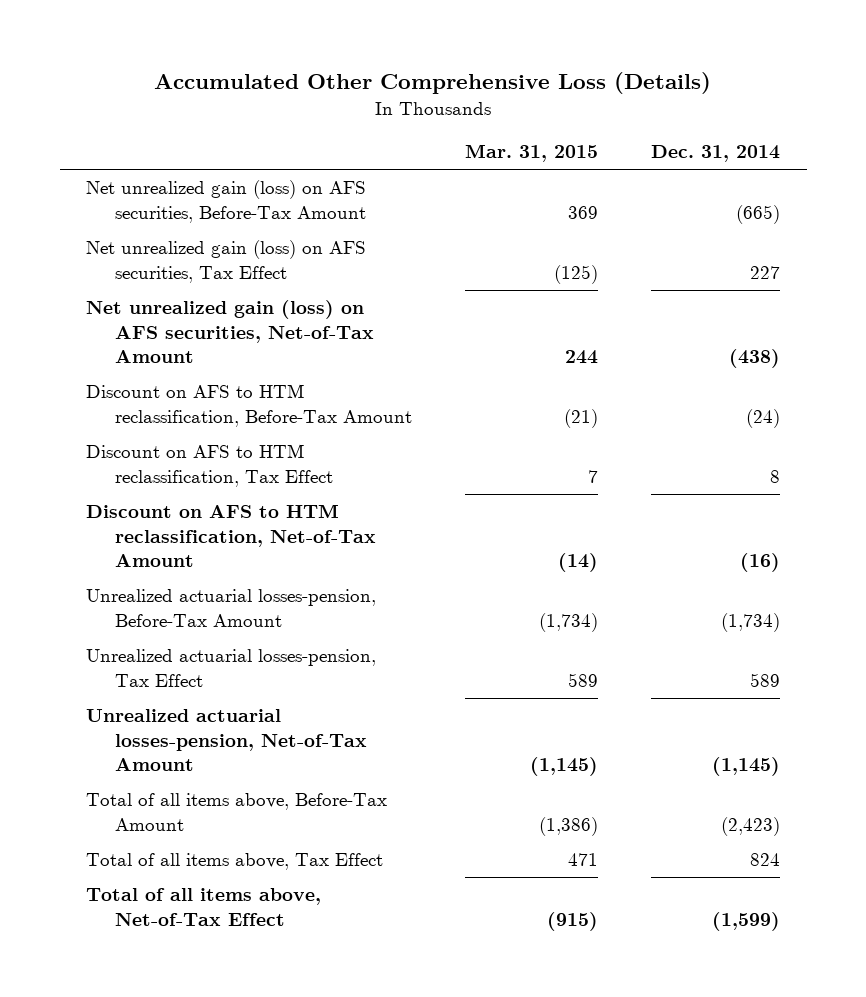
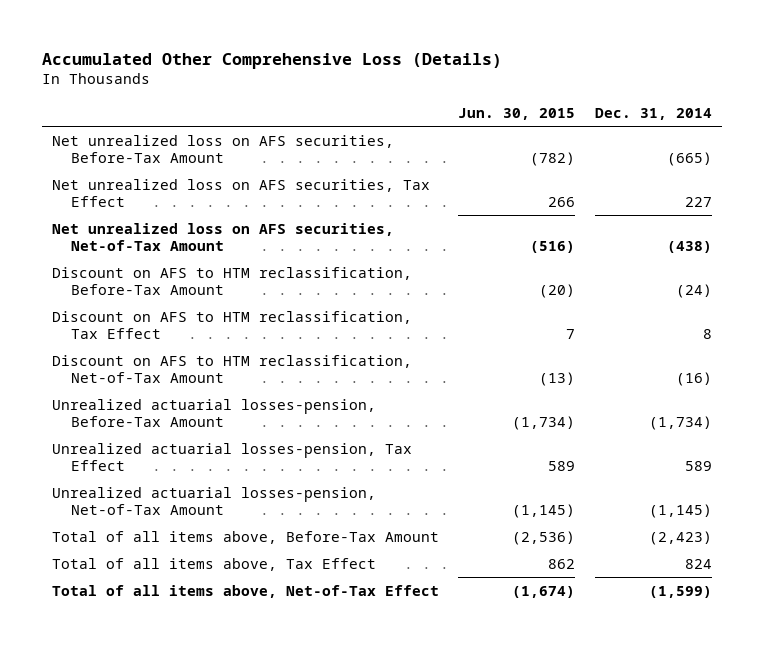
- | Mar. 31, 2015 | Dec. 31, 2014
+ | Jun. 30, 2015 | Dec. 31, 2014
- Net unrealized gain (loss) on AFS securities, Before-Tax Amount | 369 | (665)
- Net unrealized gain (loss) on AFS securities, Tax Effect | (125) | 227
- Net unrealized gain (loss) on AFS securities, Net-of-Tax Amount | 244 | (438)
+ Net unrealized loss on AFS securities, Before-Tax Amount | (782) | (665)
+ Net unrealized loss on AFS securities, Tax Effect | 266 | 227
+ Net unrealized loss on AFS securities, Net-of-Tax Amount | (516) | (438)

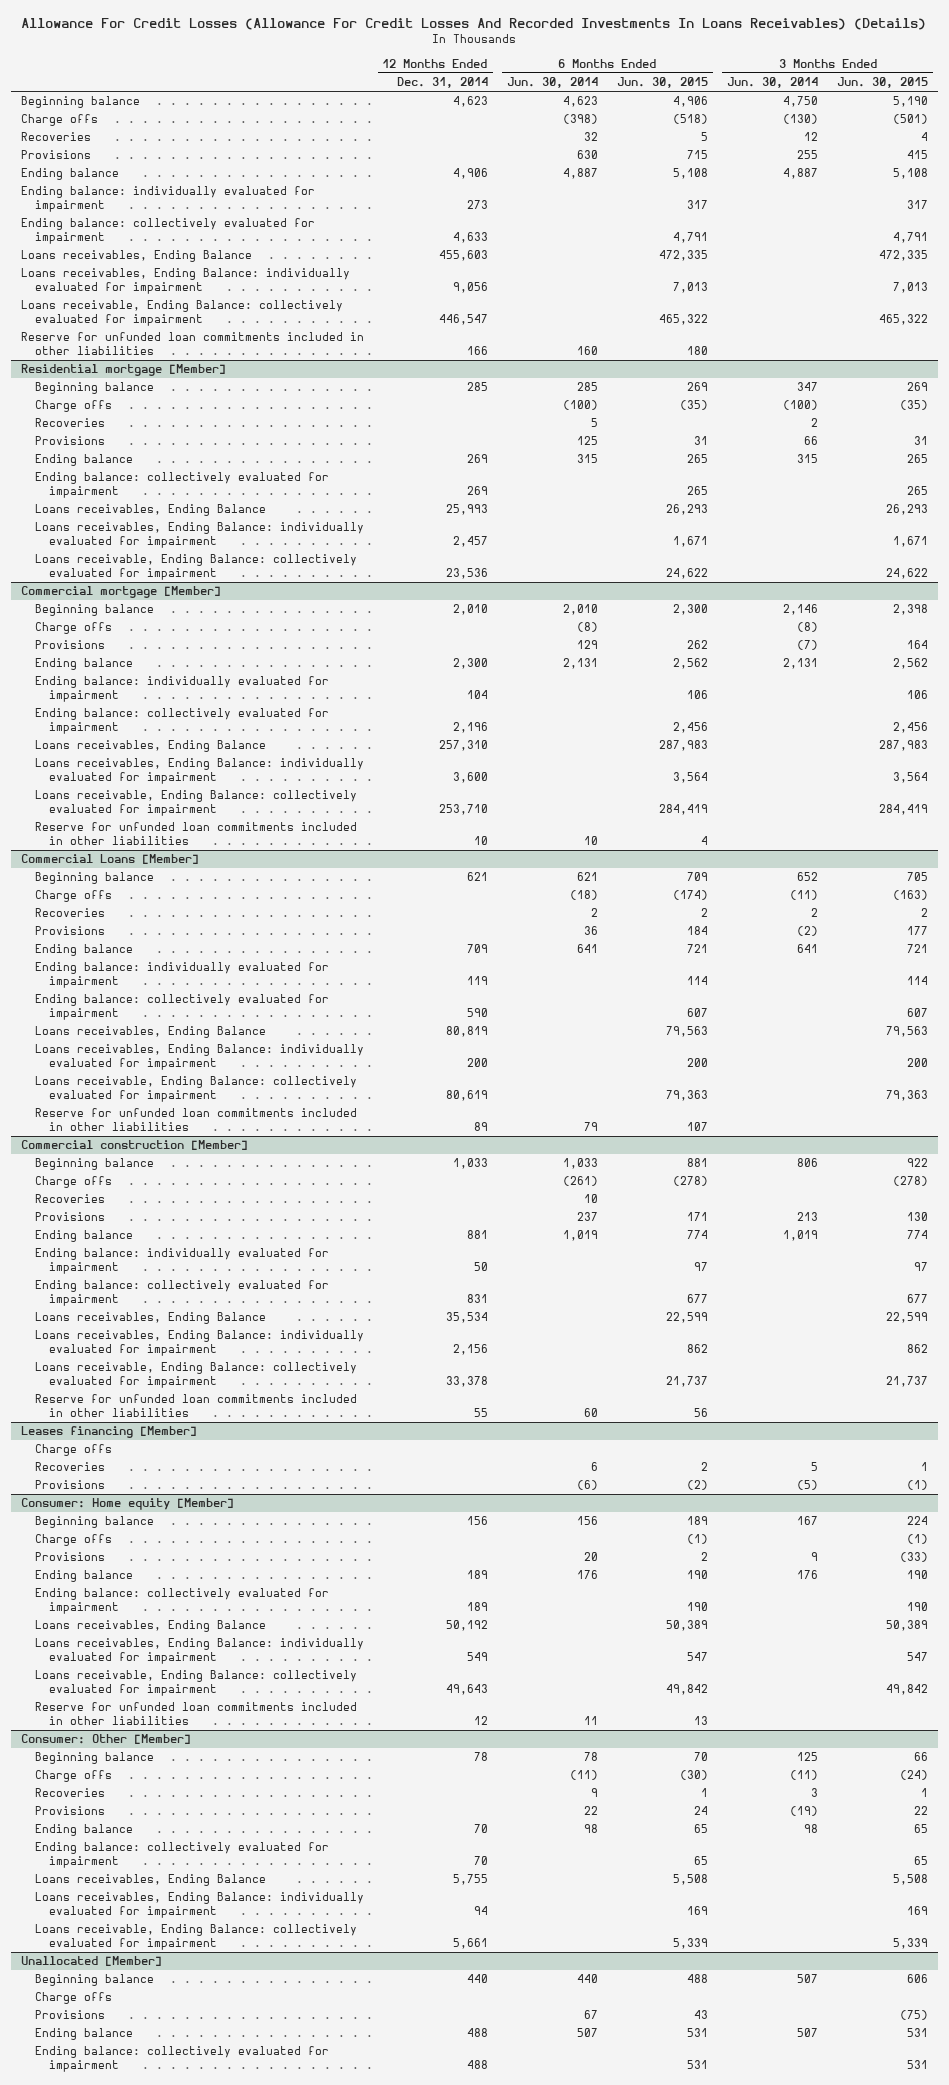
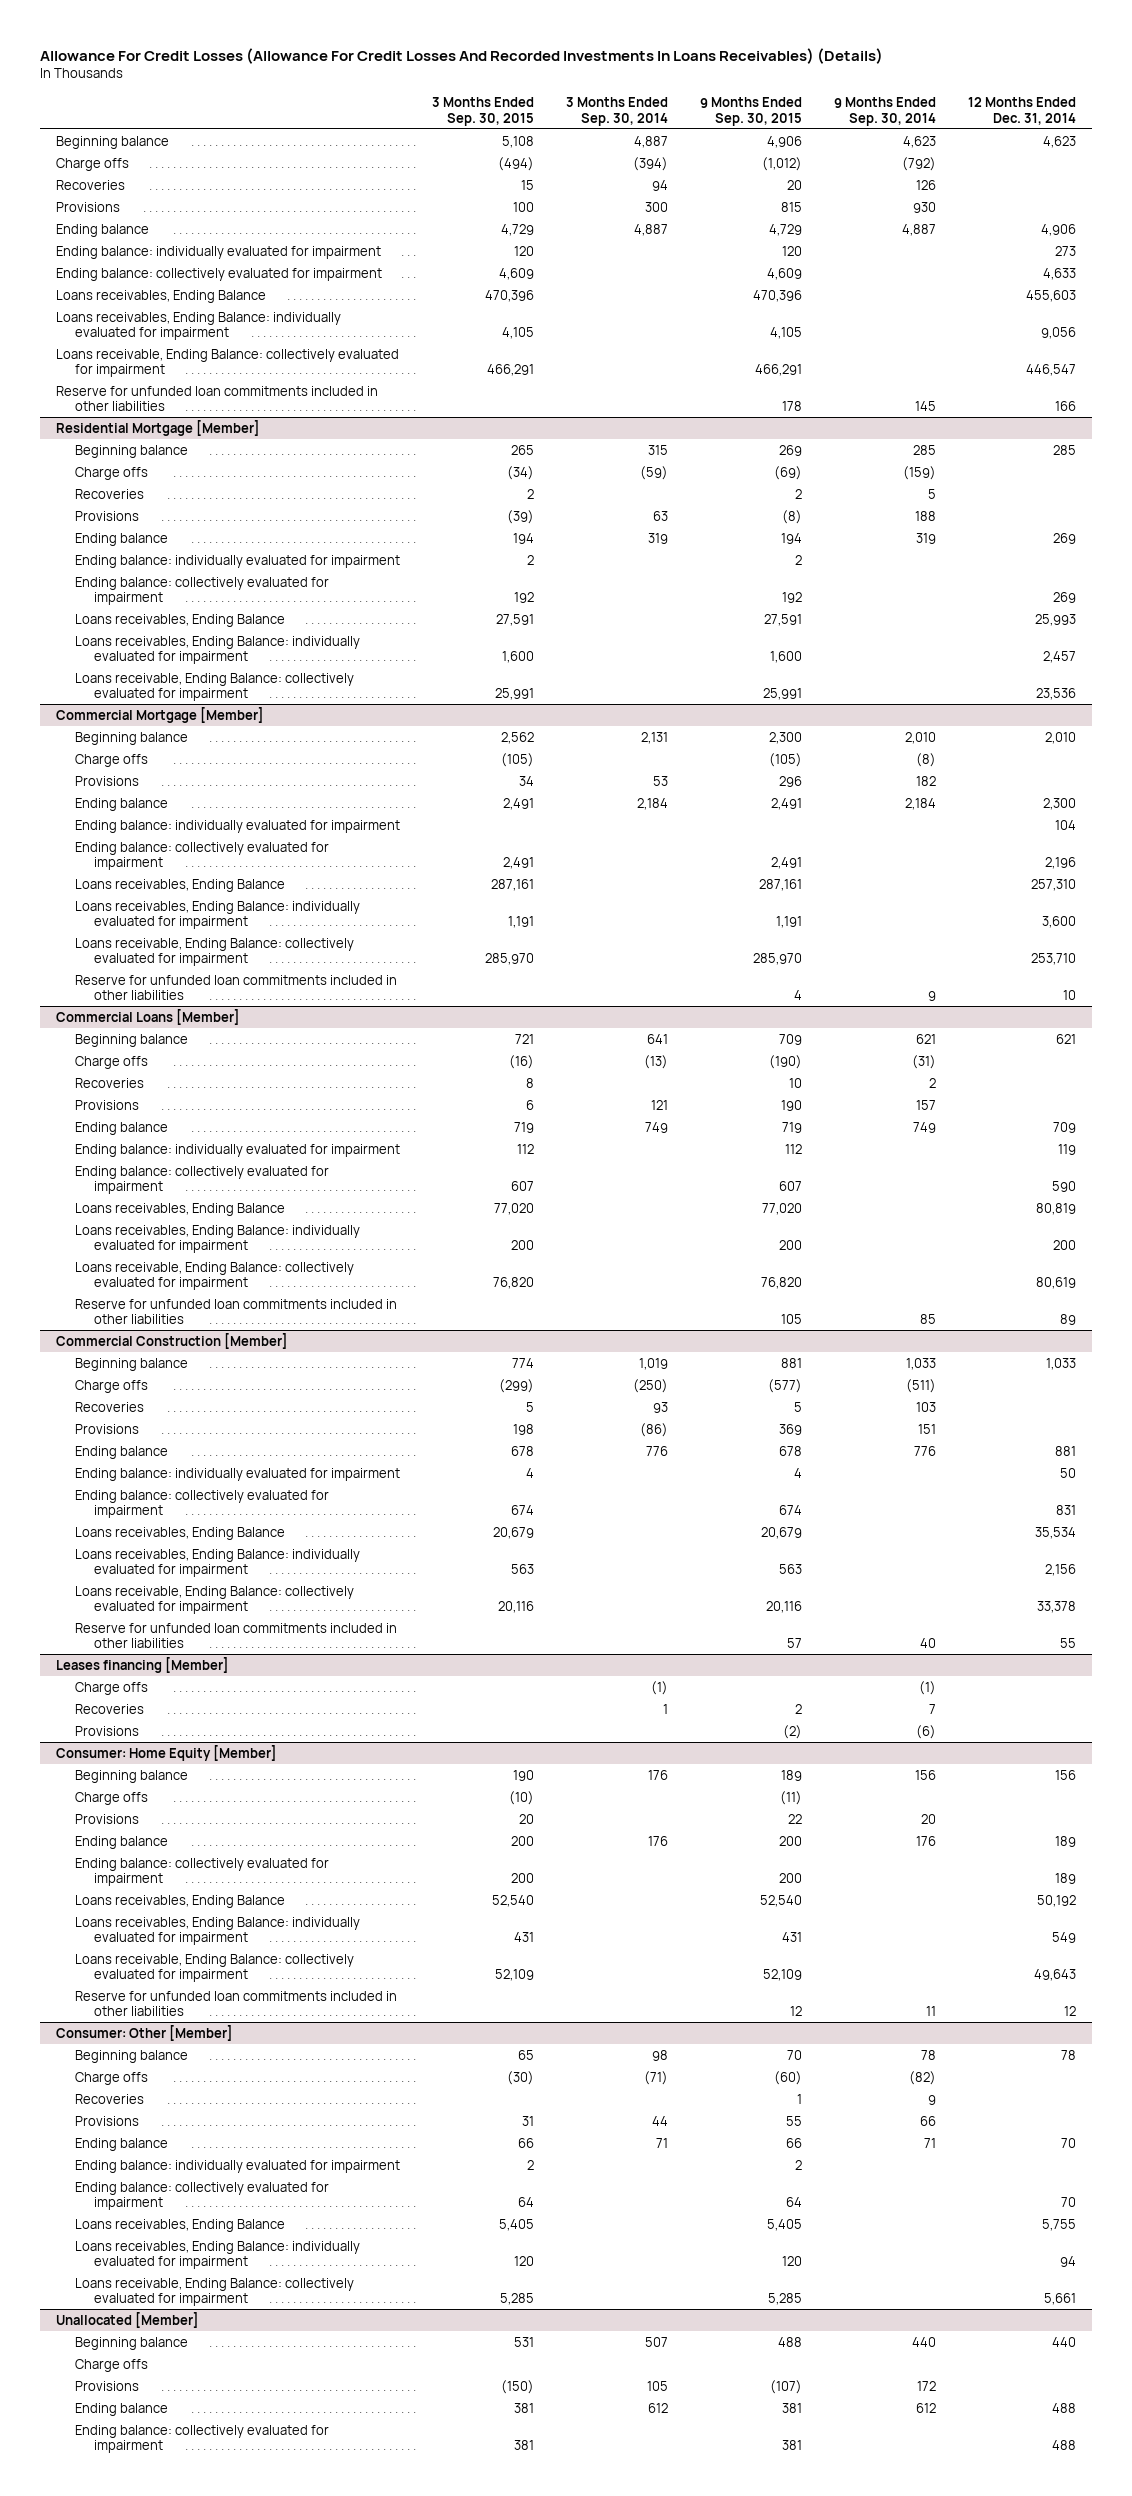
- | 12 Months Ended Dec. 31, 2014 | 6 Months Ended Jun. 30, 2014 | 6 Months Ended Jun. 30, 2015 | 3 Months Ended Jun. 30, 2014 | 3 Months Ended Jun. 30, 2015
+ | 3 Months Ended Sep. 30, 2015 | 3 Months Ended Sep. 30, 2014 | 9 Months Ended Sep. 30, 2015 | 9 Months Ended Sep. 30, 2014 | 12 Months Ended Dec. 31, 2014
- Residential mortgage [Member]
+ Residential Mortgage [Member]
+ Ending balance: individually evaluated for impairment | 2 | | 2 | |
- Commercial mortgage [Member]
+ Commercial Mortgage [Member]
- Commercial construction [Member]
+ Commercial Construction [Member]
- Consumer: Home equity [Member]
+ Consumer: Home Equity [Member]
@ Consumer: Other [Member]
+ Ending balance: individually evaluated for impairment | 2 | | 2 | |

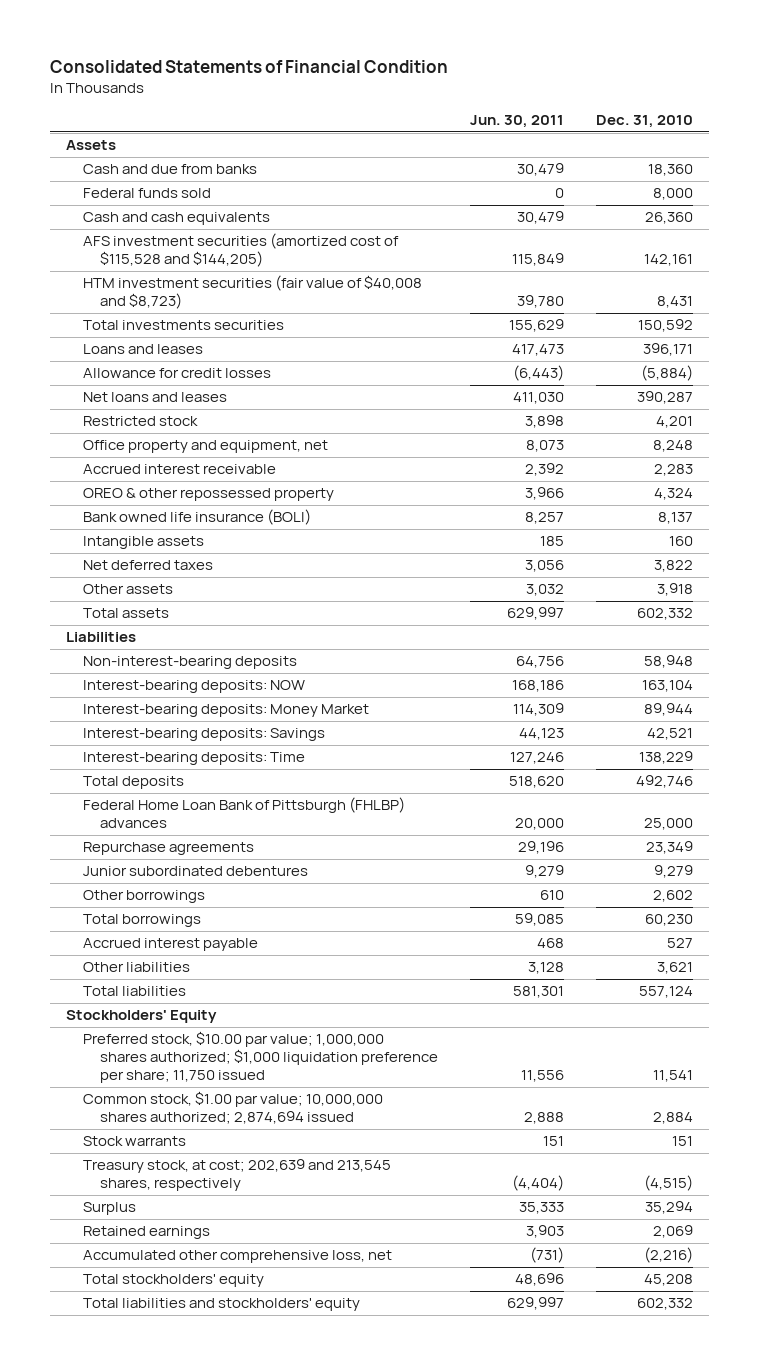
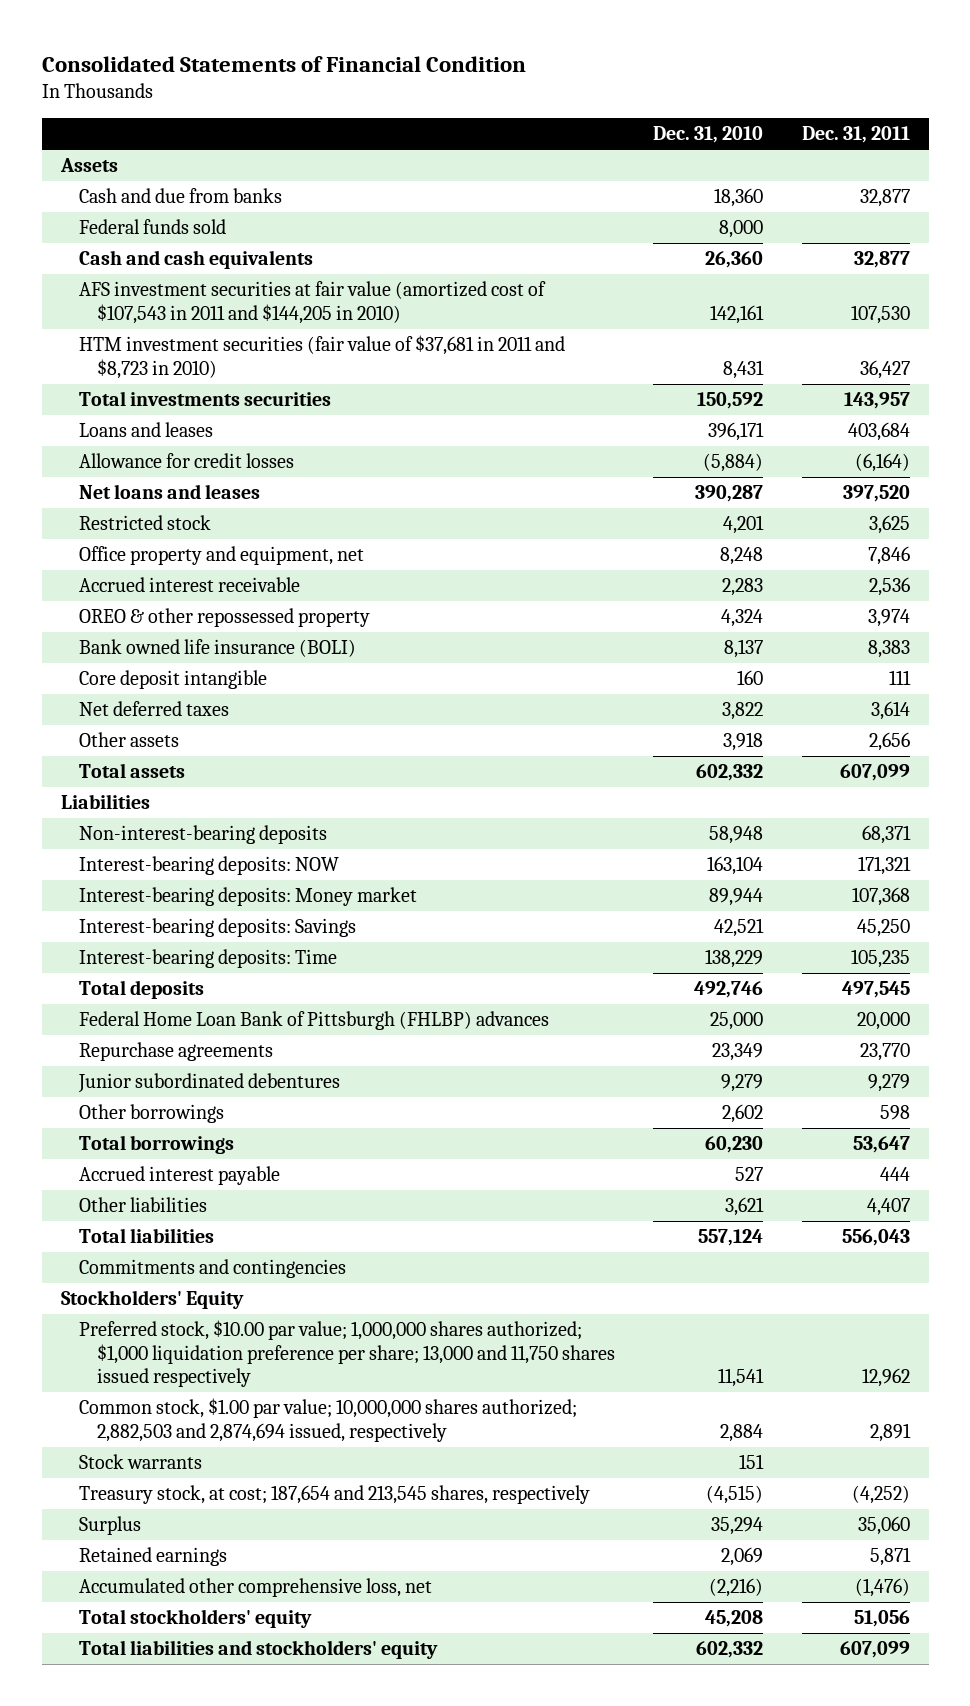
- | Jun. 30, 2011 | Dec. 31, 2010
+ | Dec. 31, 2010 | Dec. 31, 2011
- AFS investment securities (amortized cost of $115,528 and $144,205) | 115,849 | 142,161
- HTM investment securities (fair value of $40,008 and $8,723) | 39,780 | 8,431
+ AFS investment securities at fair value (amortized cost of $107,543 in 2011 and $144,205 in 2010) | 142,161 | 107,530
+ HTM investment securities (fair value of $37,681 in 2011 and $8,723 in 2010) | 8,431 | 36,427
- Intangible assets | 185 | 160
+ Core deposit intangible | 160 | 111
- Interest-bearing deposits: Money Market | 114,309 | 89,944
+ Interest-bearing deposits: Money market | 89,944 | 107,368
+ Commitments and contingencies
- Preferred stock, $10.00 par value; 1,000,000 shares authorized; $1,000 liquidation preference per share; 11,750 issued | 11,556 | 11,541
- Common stock, $1.00 par value; 10,000,000 shares authorized; 2,874,694 issued | 2,888 | 2,884
+ Preferred stock, $10.00 par value; 1,000,000 shares authorized; $1,000 liquidation preference per share; 13,000 and 11,750 shares issued respectively | 11,541 | 12,962
+ Common stock, $1.00 par value; 10,000,000 shares authorized; 2,882,503 and 2,874,694 issued, respectively | 2,884 | 2,891
- Treasury stock, at cost; 202,639 and 213,545 shares, respectively | (4,404) | (4,515)
+ Treasury stock, at cost; 187,654 and 213,545 shares, respectively | (4,515) | (4,252)

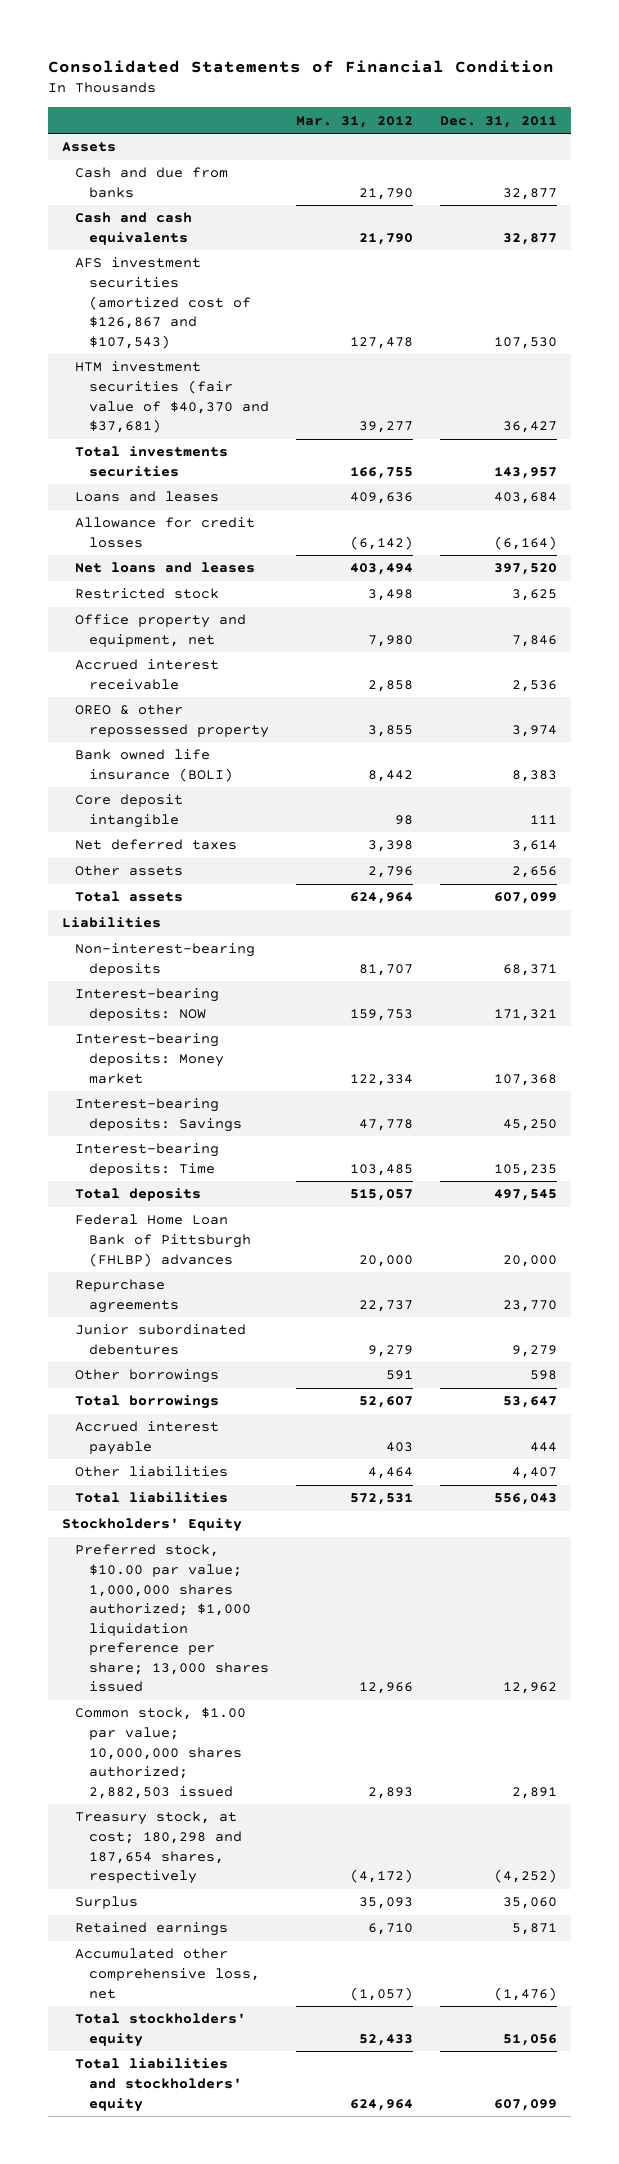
- | Dec. 31, 2010 | Dec. 31, 2011
+ | Mar. 31, 2012 | Dec. 31, 2011
- Federal funds sold | 8,000 |
- AFS investment securities at fair value (amortized cost of $107,543 in 2011 and $144,205 in 2010) | 142,161 | 107,530
- HTM investment securities (fair value of $37,681 in 2011 and $8,723 in 2010) | 8,431 | 36,427
+ AFS investment securities (amortized cost of $126,867 and $107,543) | 127,478 | 107,530
+ HTM investment securities (fair value of $40,370 and $37,681) | 39,277 | 36,427
- Commitments and contingencies
- Preferred stock, $10.00 par value; 1,000,000 shares authorized; $1,000 liquidation preference per share; 13,000 and 11,750 shares issued respectively | 11,541 | 12,962
- Common stock, $1.00 par value; 10,000,000 shares authorized; 2,882,503 and 2,874,694 issued, respectively | 2,884 | 2,891
- Stock warrants | 151 |
- Treasury stock, at cost; 187,654 and 213,545 shares, respectively | (4,515) | (4,252)
+ Preferred stock, $10.00 par value; 1,000,000 shares authorized; $1,000 liquidation preference per share; 13,000 shares issued | 12,966 | 12,962
+ Common stock, $1.00 par value; 10,000,000 shares authorized; 2,882,503 issued | 2,893 | 2,891
+ Treasury stock, at cost; 180,298 and 187,654 shares, respectively | (4,172) | (4,252)

